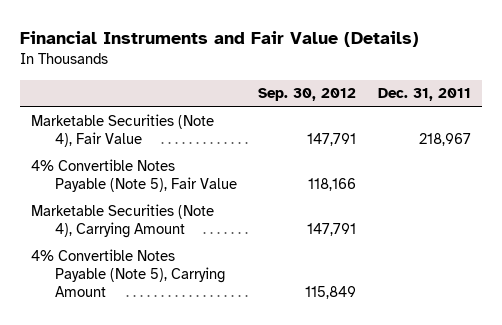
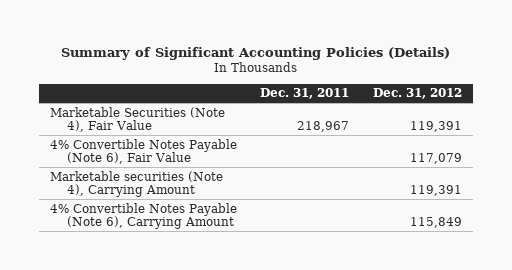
- Financial Instruments and Fair Value (Details)
+ Summary of Significant Accounting Policies (Details)
- | Sep. 30, 2012 | Dec. 31, 2011
+ | Dec. 31, 2011 | Dec. 31, 2012
- 4% Convertible Notes Payable (Note 5), Fair Value | 118,166 |
- Marketable Securities (Note 4), Carrying Amount | 147,791 |
- 4% Convertible Notes Payable (Note 5), Carrying Amount | 115,849 |
+ 4% Convertible Notes Payable (Note 6), Fair Value | | 117,079
+ Marketable securities (Note 4), Carrying Amount | | 119,391
+ 4% Convertible Notes Payable (Note 6), Carrying Amount | | 115,849

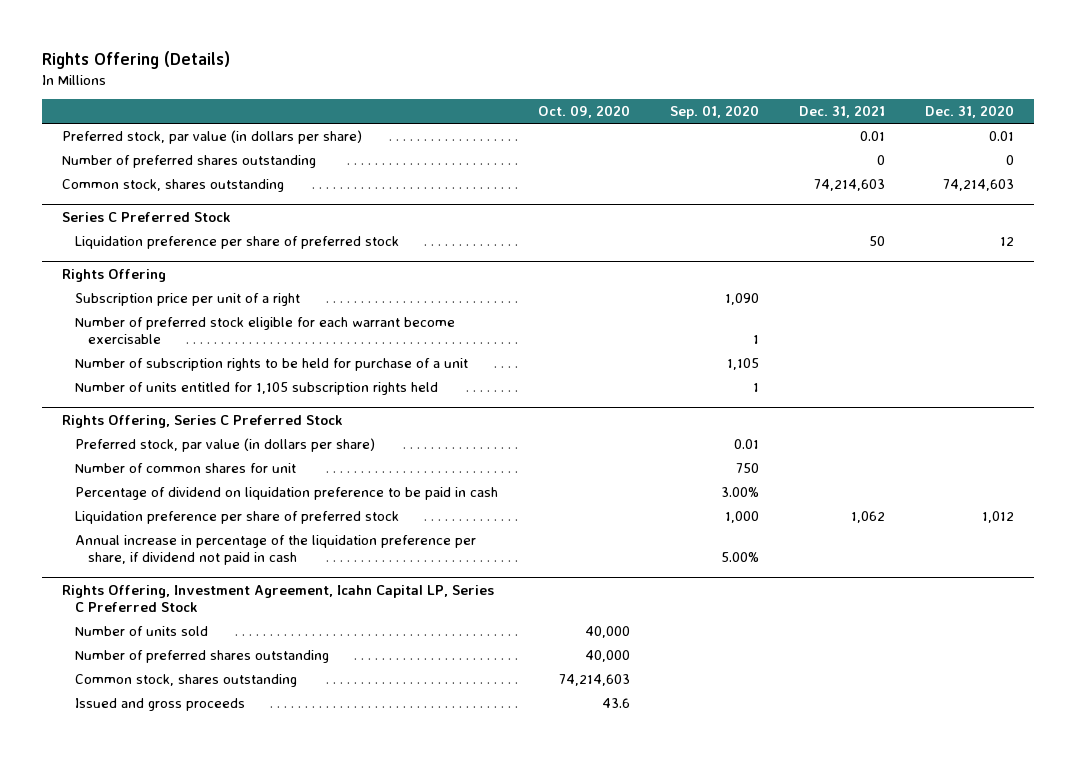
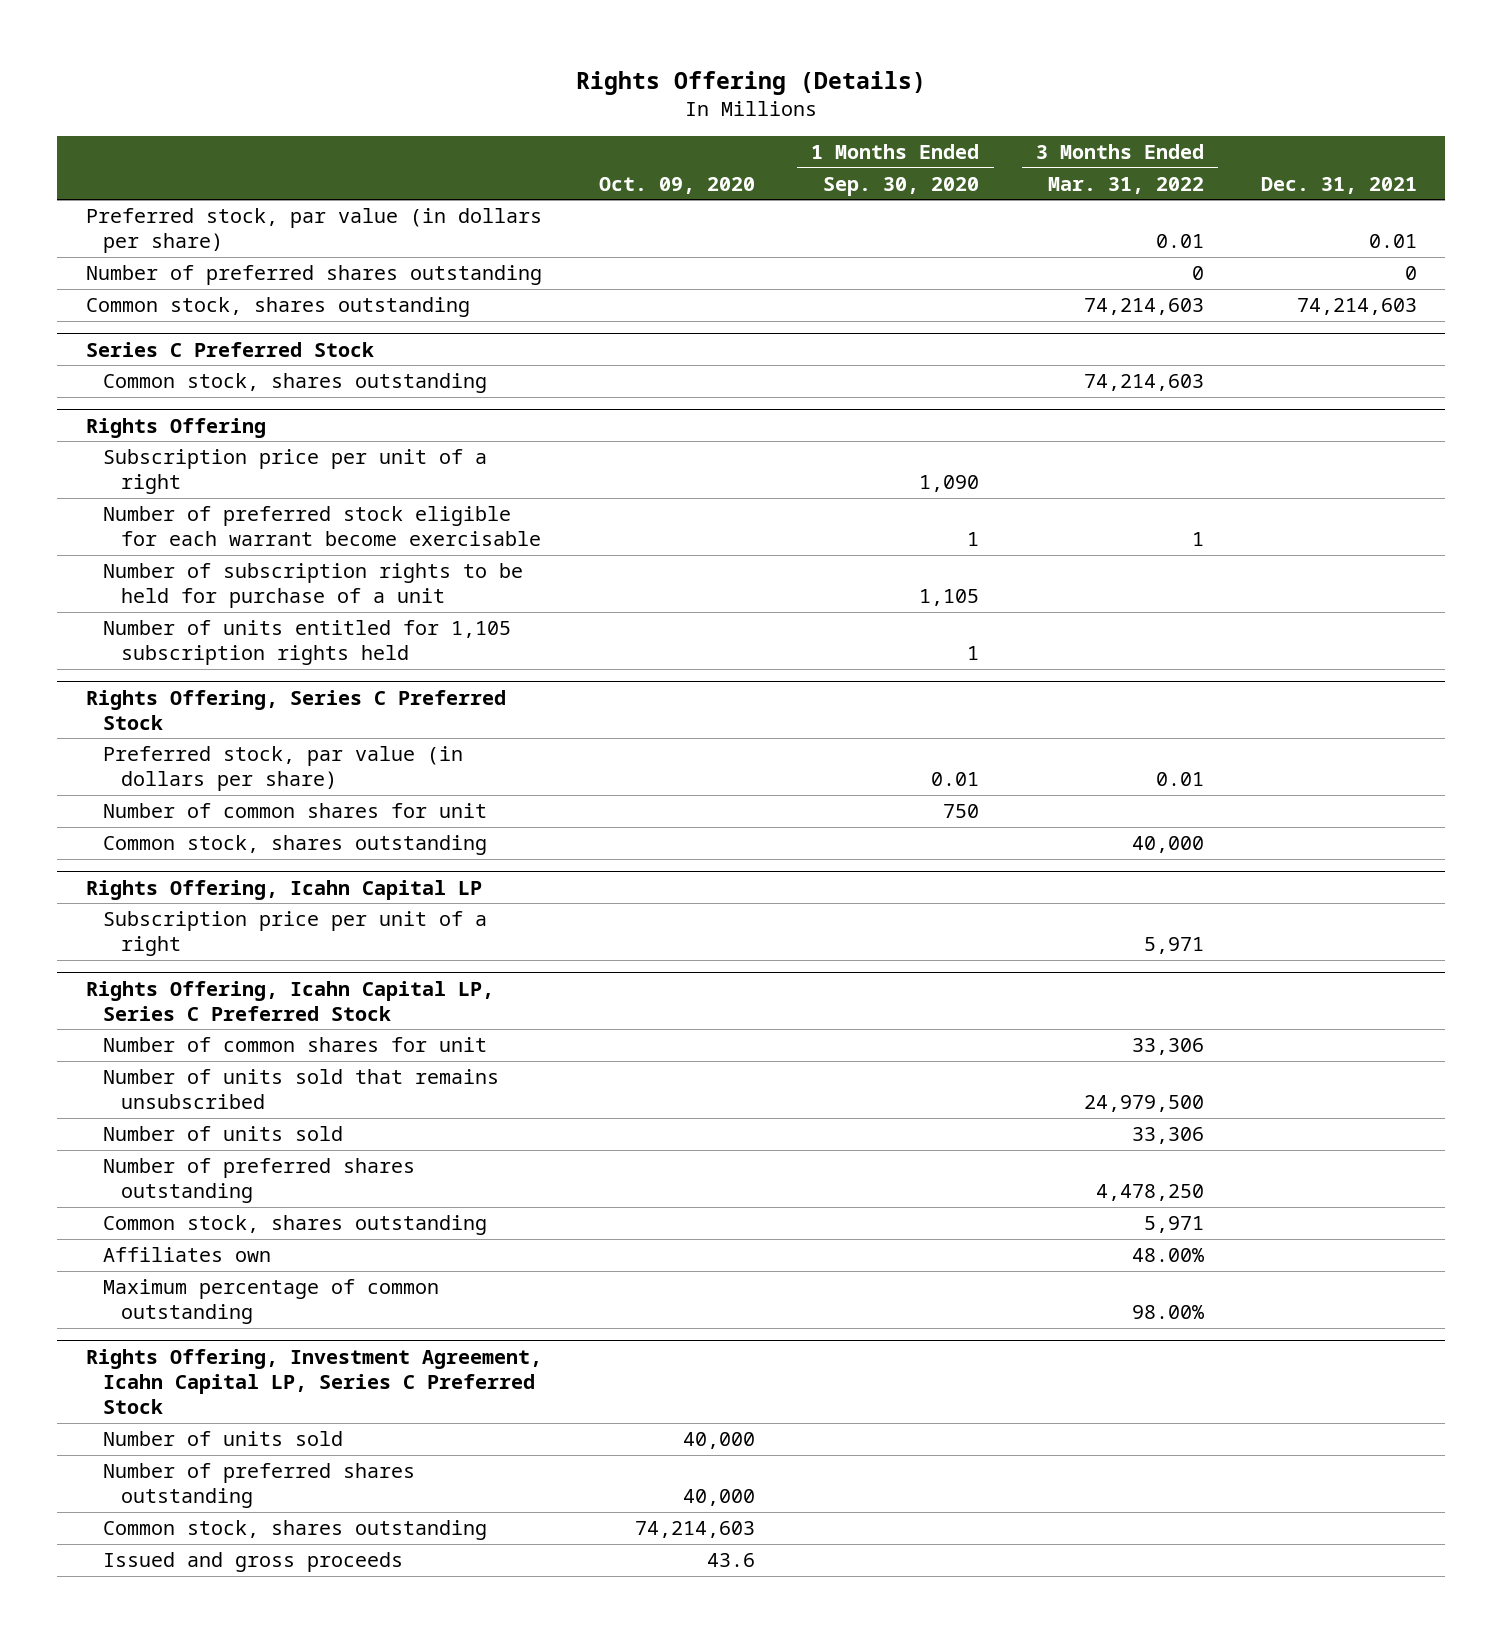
- | Oct. 09, 2020 | Sep. 01, 2020 | Dec. 31, 2021 | Dec. 31, 2020
+ | Oct. 09, 2020 | 1 Months Ended Sep. 30, 2020 | 3 Months Ended Mar. 31, 2022 | Dec. 31, 2021
@ Series C Preferred Stock
- Liquidation preference per share of preferred stock | | | 50 | 12
+ Common stock, shares outstanding | | | 74,214,603 |
@ Rights Offering, Series C Preferred Stock
- Percentage of dividend on liquidation preference to be paid in cash | | 3.00% | |
- Liquidation preference per share of preferred stock | | 1,000 | 1,062 | 1,012
- Annual increase in percentage of the liquidation preference per share, if dividend not paid in cash | | 5.00% | |
+ Common stock, shares outstanding | | | 40,000 |
+ Rights Offering, Icahn Capital LP
+ Subscription price per unit of a right | | | 5,971 |
+ Rights Offering, Icahn Capital LP, Series C Preferred Stock
+ Number of common shares for unit | | | 33,306 |
+ Number of units sold that remains unsubscribed | | | 24,979,500 |
+ Number of units sold | | | 33,306 |
+ Number of preferred shares outstanding | | | 4,478,250 |
+ Common stock, shares outstanding | | | 5,971 |
+ Affiliates own | | | 48.00% |
+ Maximum percentage of common outstanding | | | 98.00% |

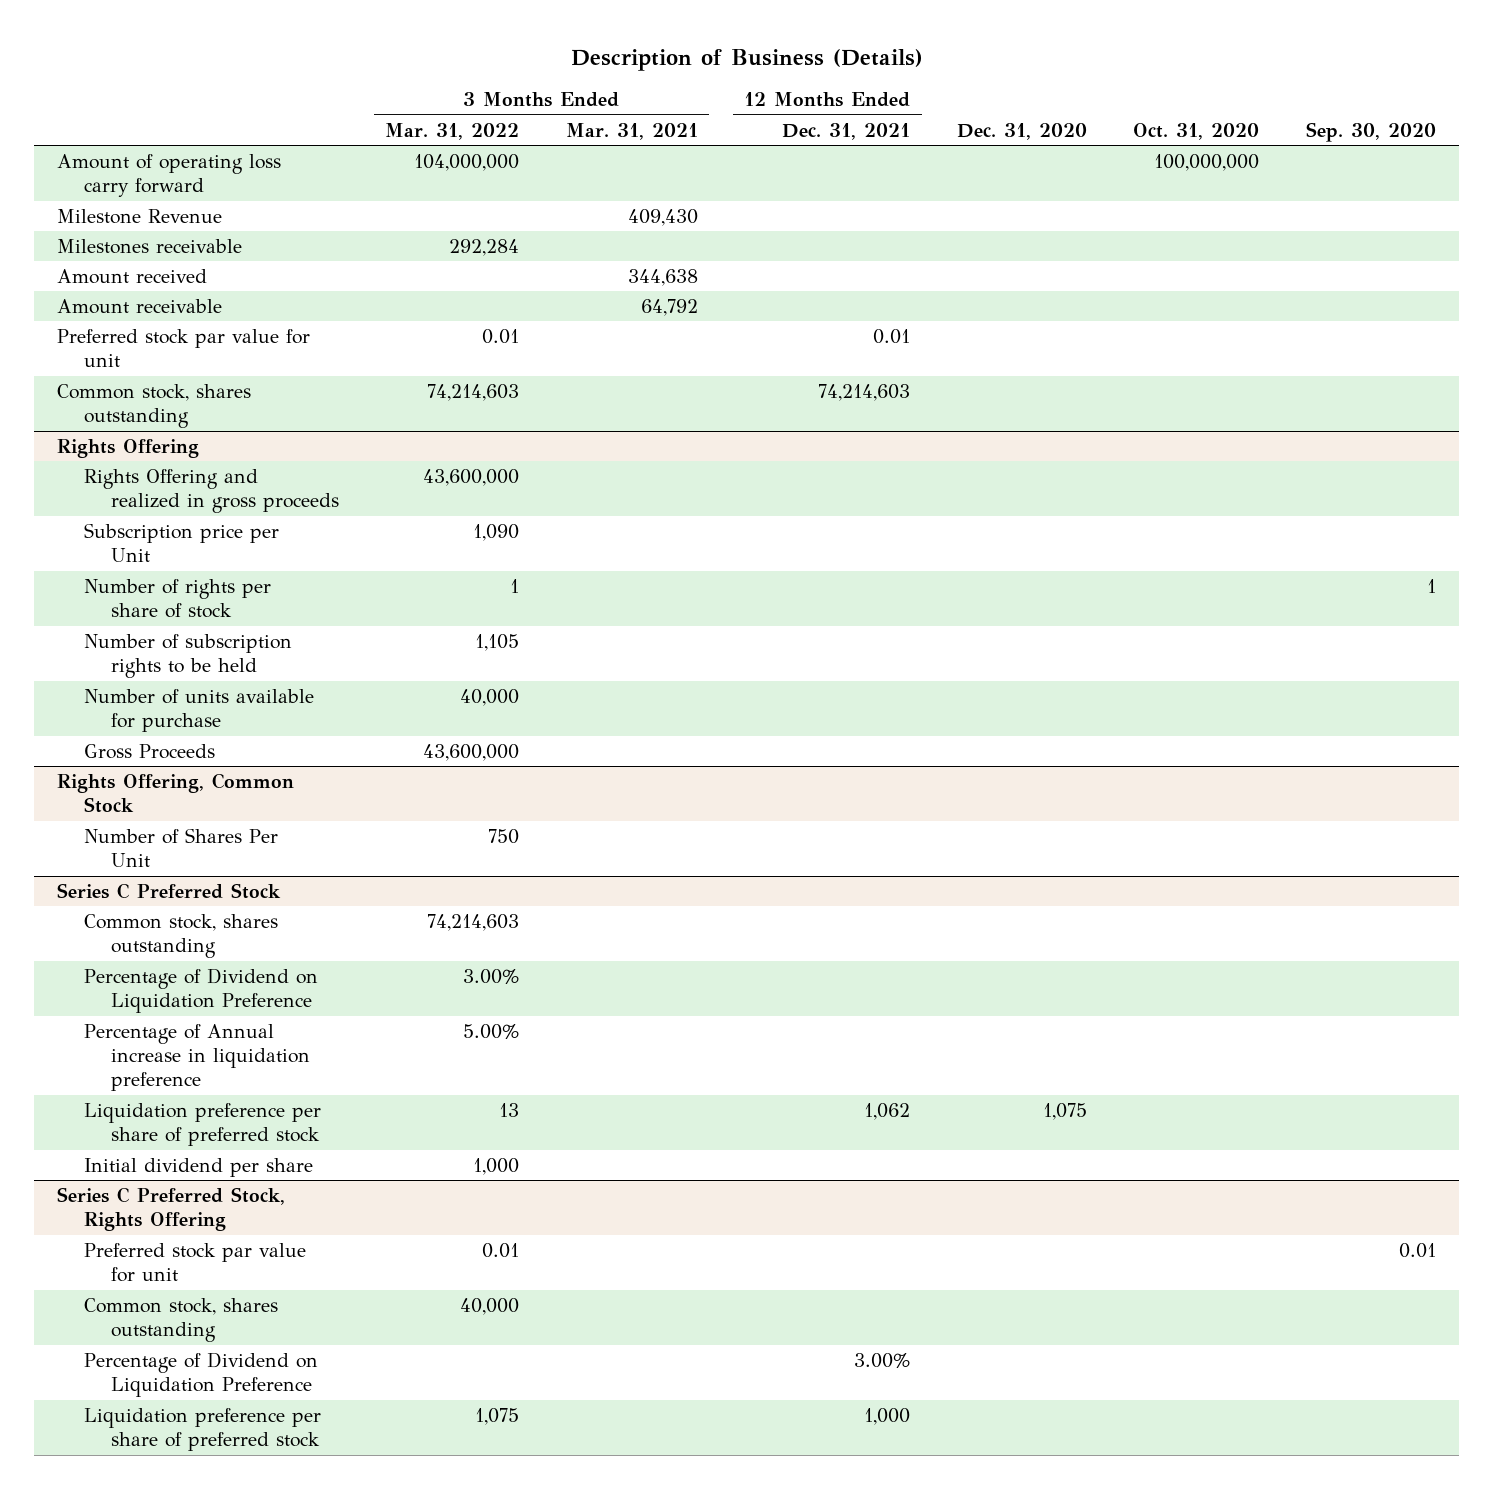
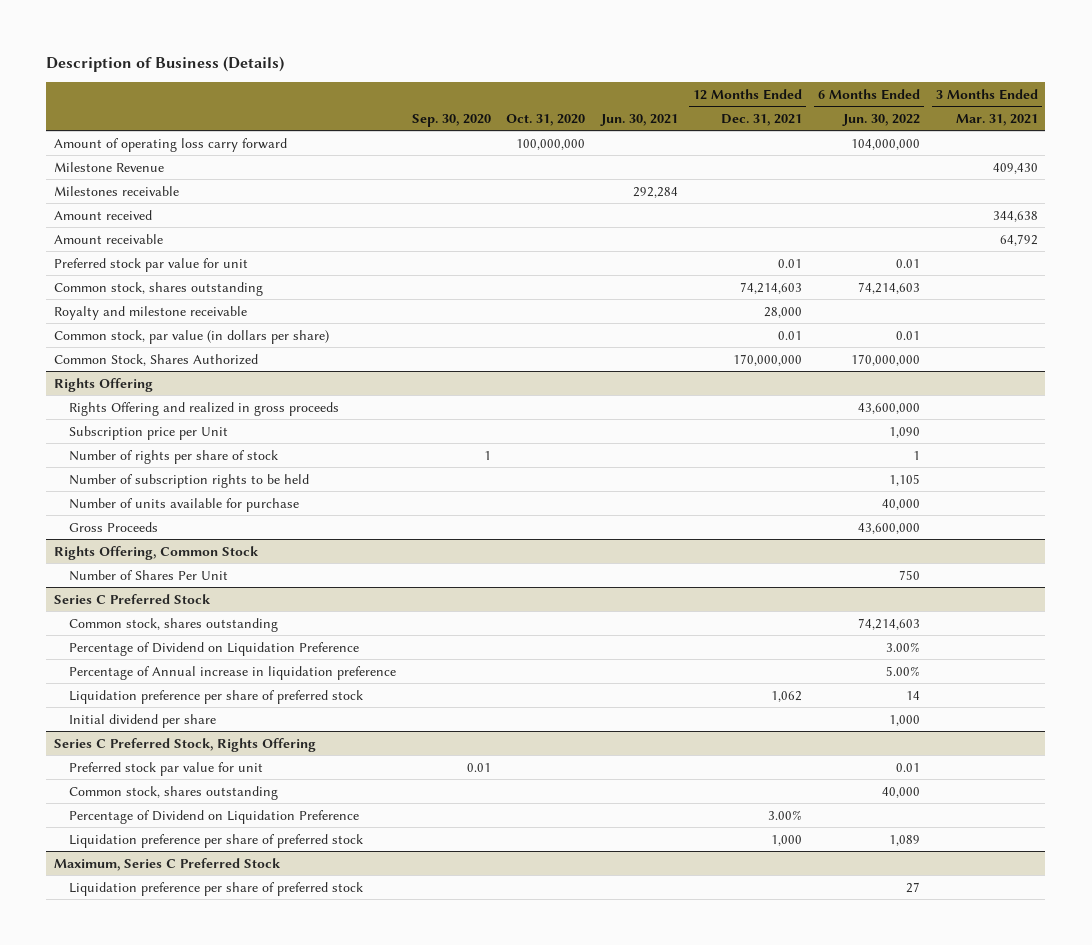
- | 3 Months Ended Mar. 31, 2022 | 3 Months Ended Mar. 31, 2021 | 12 Months Ended Dec. 31, 2021 | Dec. 31, 2020 | Oct. 31, 2020 | Sep. 30, 2020
+ | Sep. 30, 2020 | Oct. 31, 2020 | Jun. 30, 2021 | 12 Months Ended Dec. 31, 2021 | 6 Months Ended Jun. 30, 2022 | 3 Months Ended Mar. 31, 2021
+ Royalty and milestone receivable | | | | 28,000 | |
+ Common stock, par value (in dollars per share) | | | | 0.01 | 0.01 |
+ Common Stock, Shares Authorized | | | | 170,000,000 | 170,000,000 |
+ Maximum, Series C Preferred Stock
+ Liquidation preference per share of preferred stock | | | | | 27 |

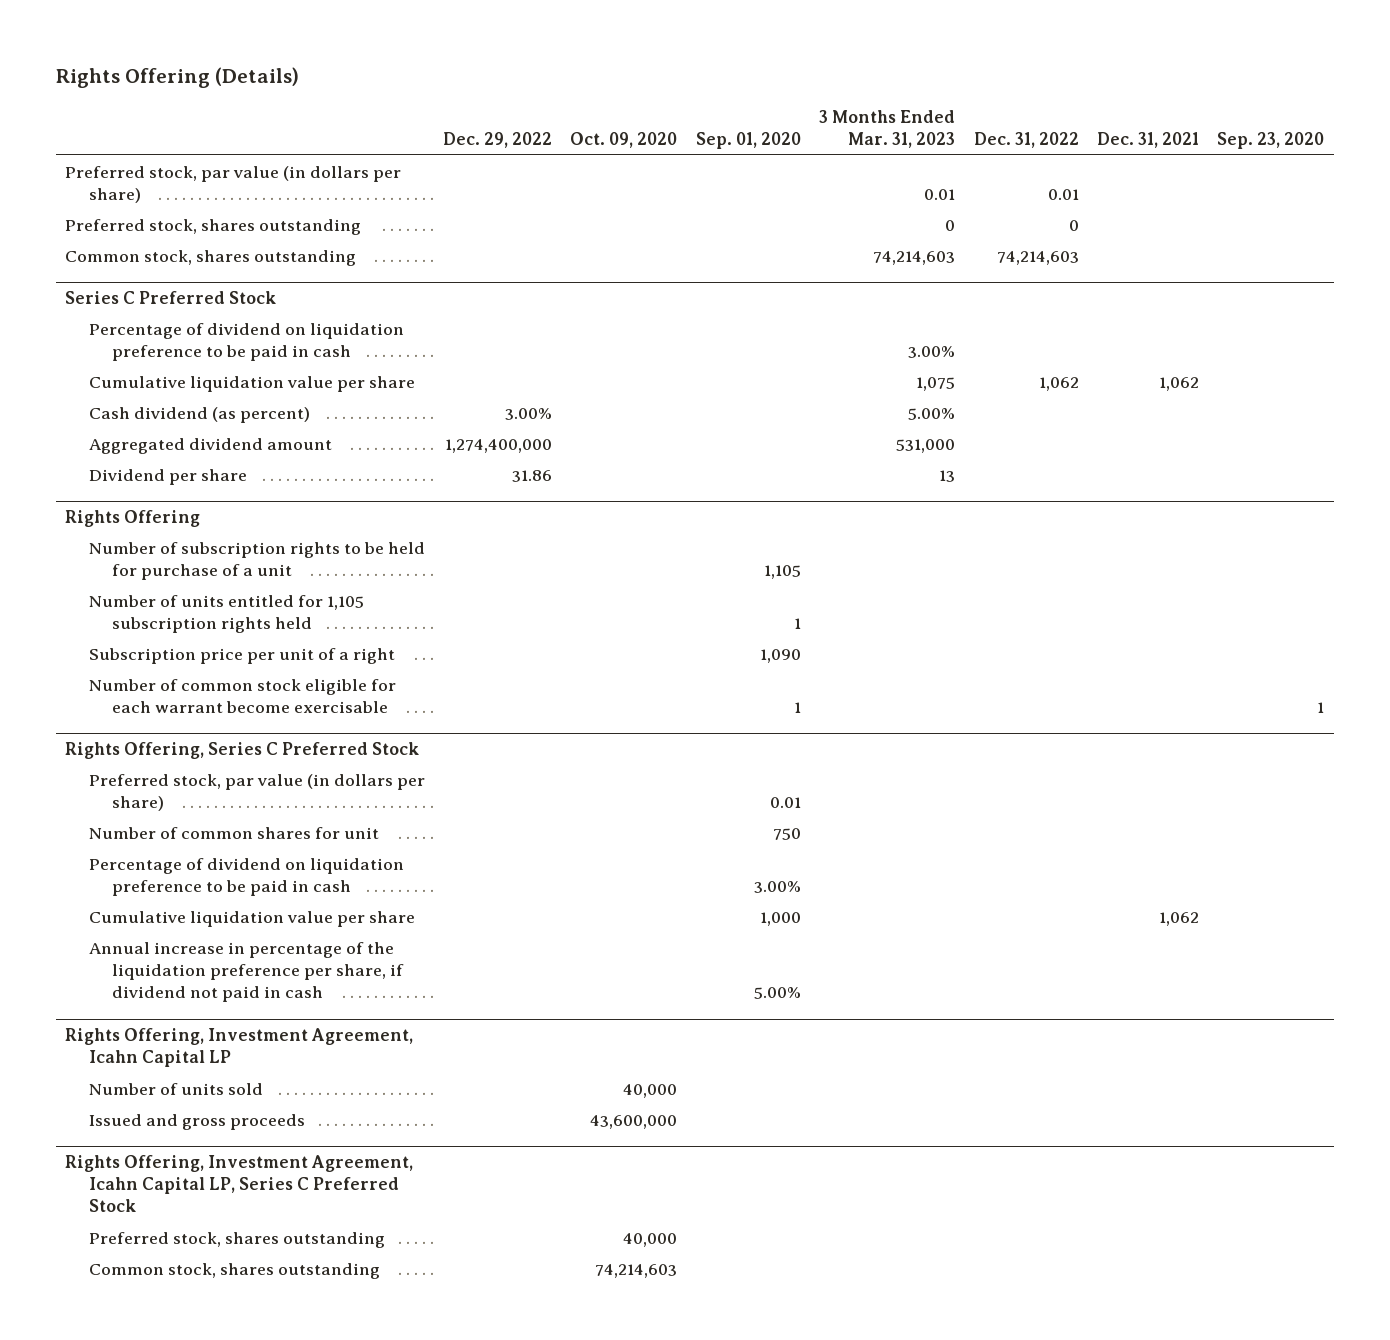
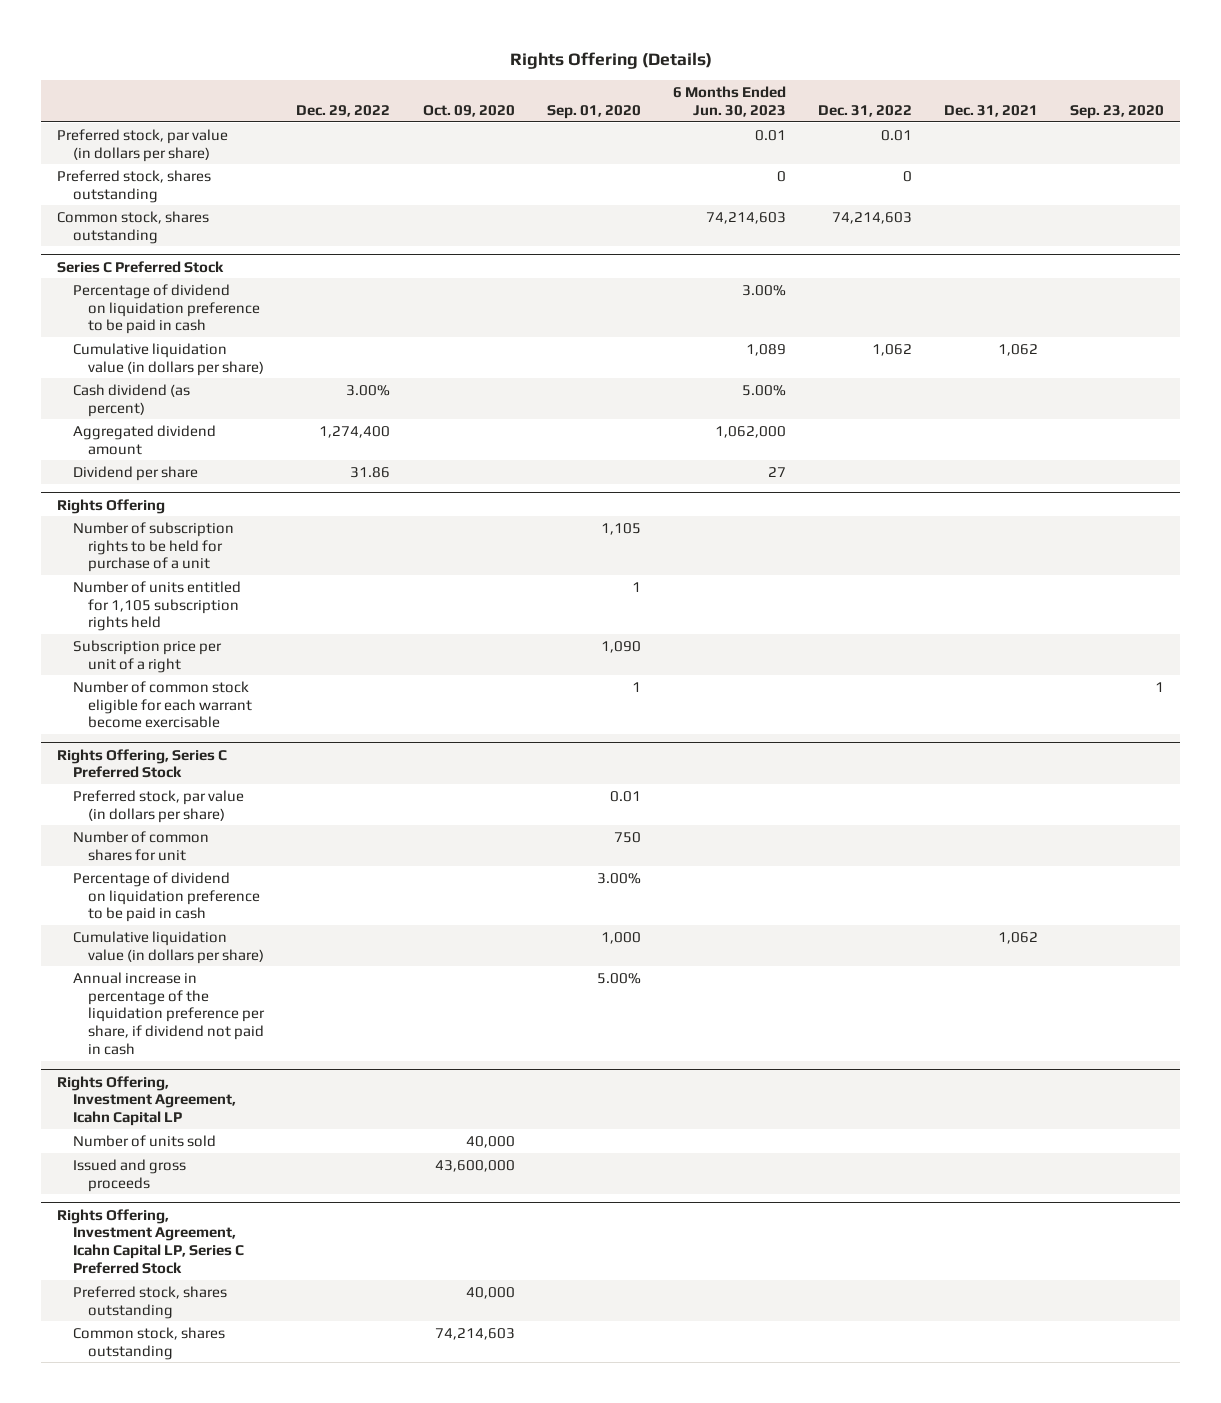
- | Dec. 29, 2022 | Oct. 09, 2020 | Sep. 01, 2020 | 3 Months Ended Mar. 31, 2023 | Dec. 31, 2022 | Dec. 31, 2021 | Sep. 23, 2020
+ | Dec. 29, 2022 | Oct. 09, 2020 | Sep. 01, 2020 | 6 Months Ended Jun. 30, 2023 | Dec. 31, 2022 | Dec. 31, 2021 | Sep. 23, 2020
@ Series C Preferred Stock
- Cumulative liquidation value per share | | | | 1,075 | 1,062 | 1,062 |
+ Cumulative liquidation value (in dollars per share) | | | | 1,089 | 1,062 | 1,062 |
- Aggregated dividend amount | 1,274,400,000 | | | 531,000 | | |
+ Aggregated dividend amount | 1,274,400 | | | 1,062,000 | | |
@ Rights Offering, Series C Preferred Stock
- Cumulative liquidation value per share | | | 1,000 | | | 1,062 |
+ Cumulative liquidation value (in dollars per share) | | | 1,000 | | | 1,062 |

